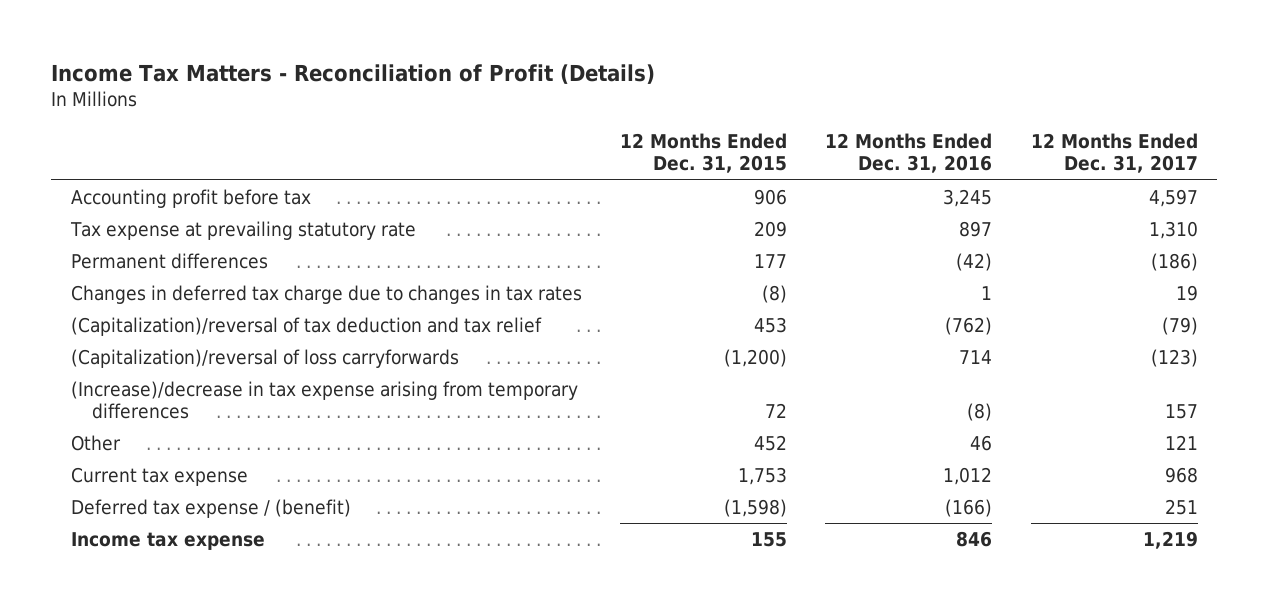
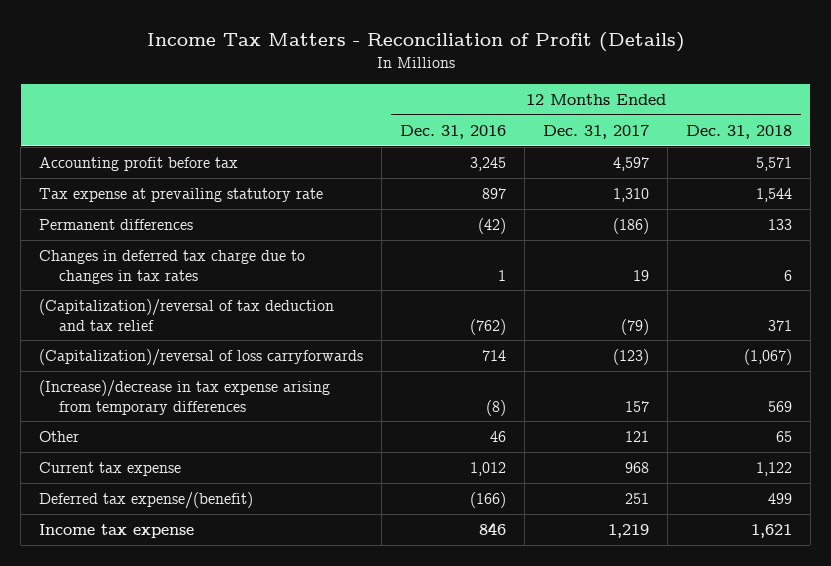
- | 12 Months Ended Dec. 31, 2015 | 12 Months Ended Dec. 31, 2016 | 12 Months Ended Dec. 31, 2017
+ | 12 Months Ended Dec. 31, 2016 | 12 Months Ended Dec. 31, 2017 | 12 Months Ended Dec. 31, 2018
- Deferred tax expense / (benefit) | (1,598) | (166) | 251
+ Deferred tax expense/(benefit) | (166) | 251 | 499

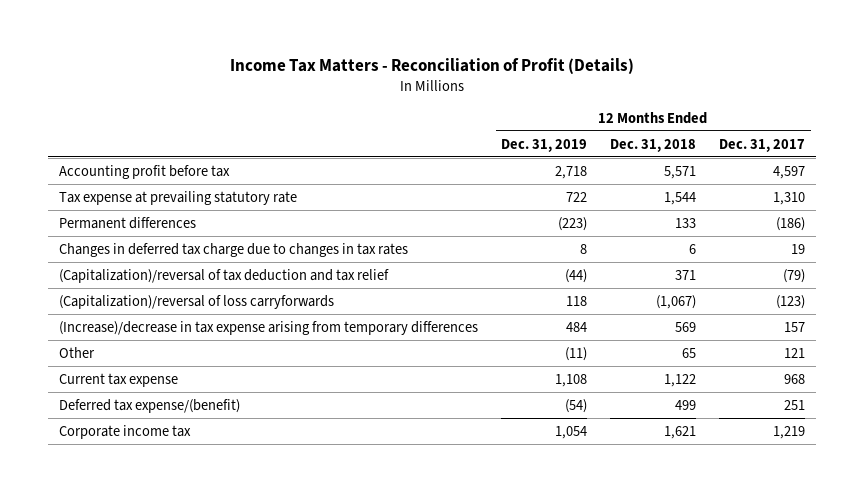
- | 12 Months Ended Dec. 31, 2016 | 12 Months Ended Dec. 31, 2017 | 12 Months Ended Dec. 31, 2018
+ | 12 Months Ended Dec. 31, 2019 | 12 Months Ended Dec. 31, 2018 | 12 Months Ended Dec. 31, 2017
- Income tax expense | 846 | 1,219 | 1,621
+ Corporate income tax | 1,054 | 1,621 | 1,219

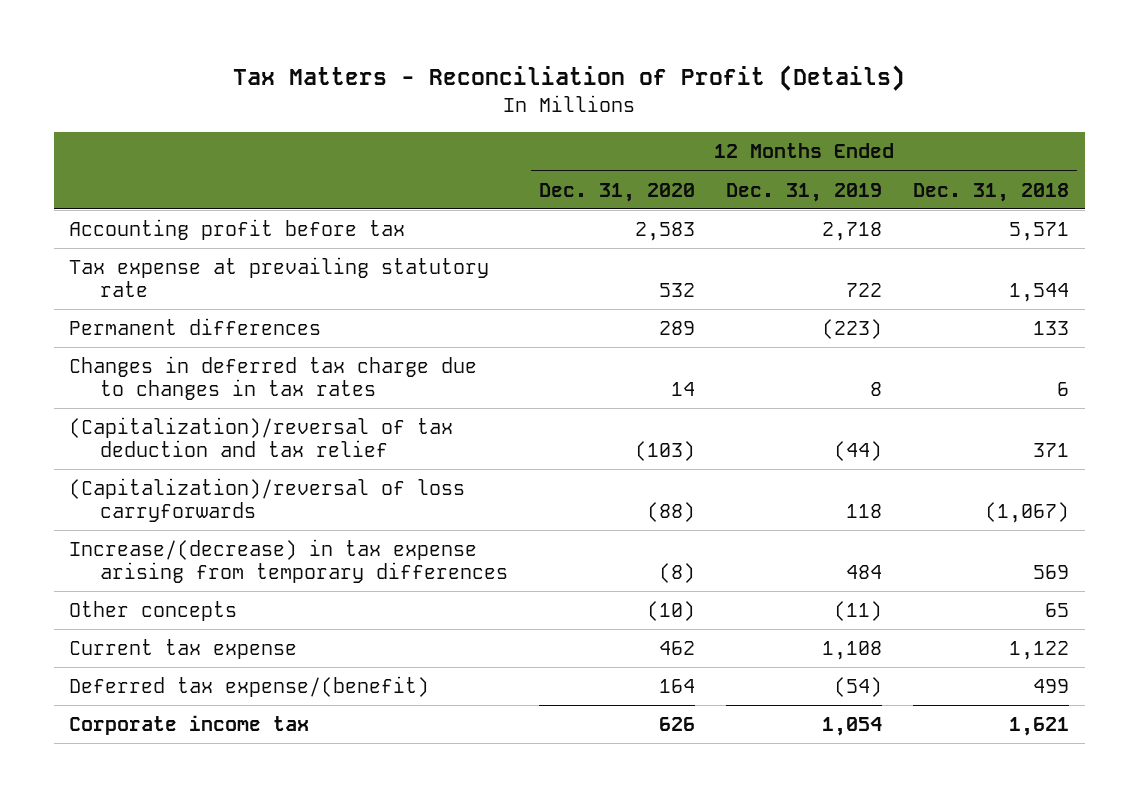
- Income Tax Matters - Reconciliation of Profit (Details)
+ Tax Matters - Reconciliation of Profit (Details)
- | 12 Months Ended Dec. 31, 2019 | 12 Months Ended Dec. 31, 2018 | 12 Months Ended Dec. 31, 2017
+ | 12 Months Ended Dec. 31, 2020 | 12 Months Ended Dec. 31, 2019 | 12 Months Ended Dec. 31, 2018
- (Increase)/decrease in tax expense arising from temporary differences | 484 | 569 | 157
- Other | (11) | 65 | 121
+ Increase/(decrease) in tax expense arising from temporary differences | (8) | 484 | 569
+ Other concepts | (10) | (11) | 65

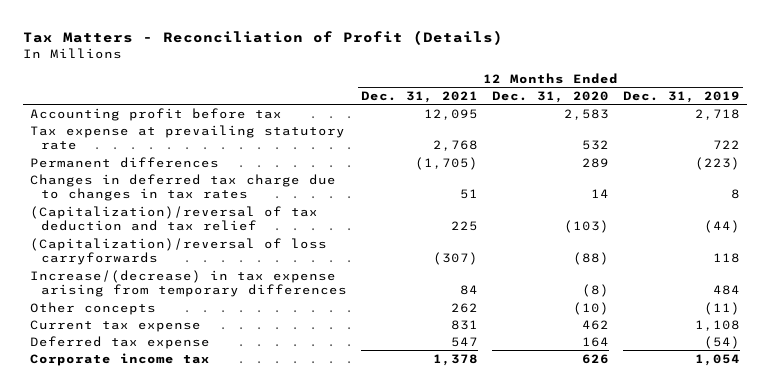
- | 12 Months Ended Dec. 31, 2020 | 12 Months Ended Dec. 31, 2019 | 12 Months Ended Dec. 31, 2018
+ | 12 Months Ended Dec. 31, 2021 | 12 Months Ended Dec. 31, 2020 | 12 Months Ended Dec. 31, 2019
- Deferred tax expense/(benefit) | 164 | (54) | 499
+ Deferred tax expense | 547 | 164 | (54)

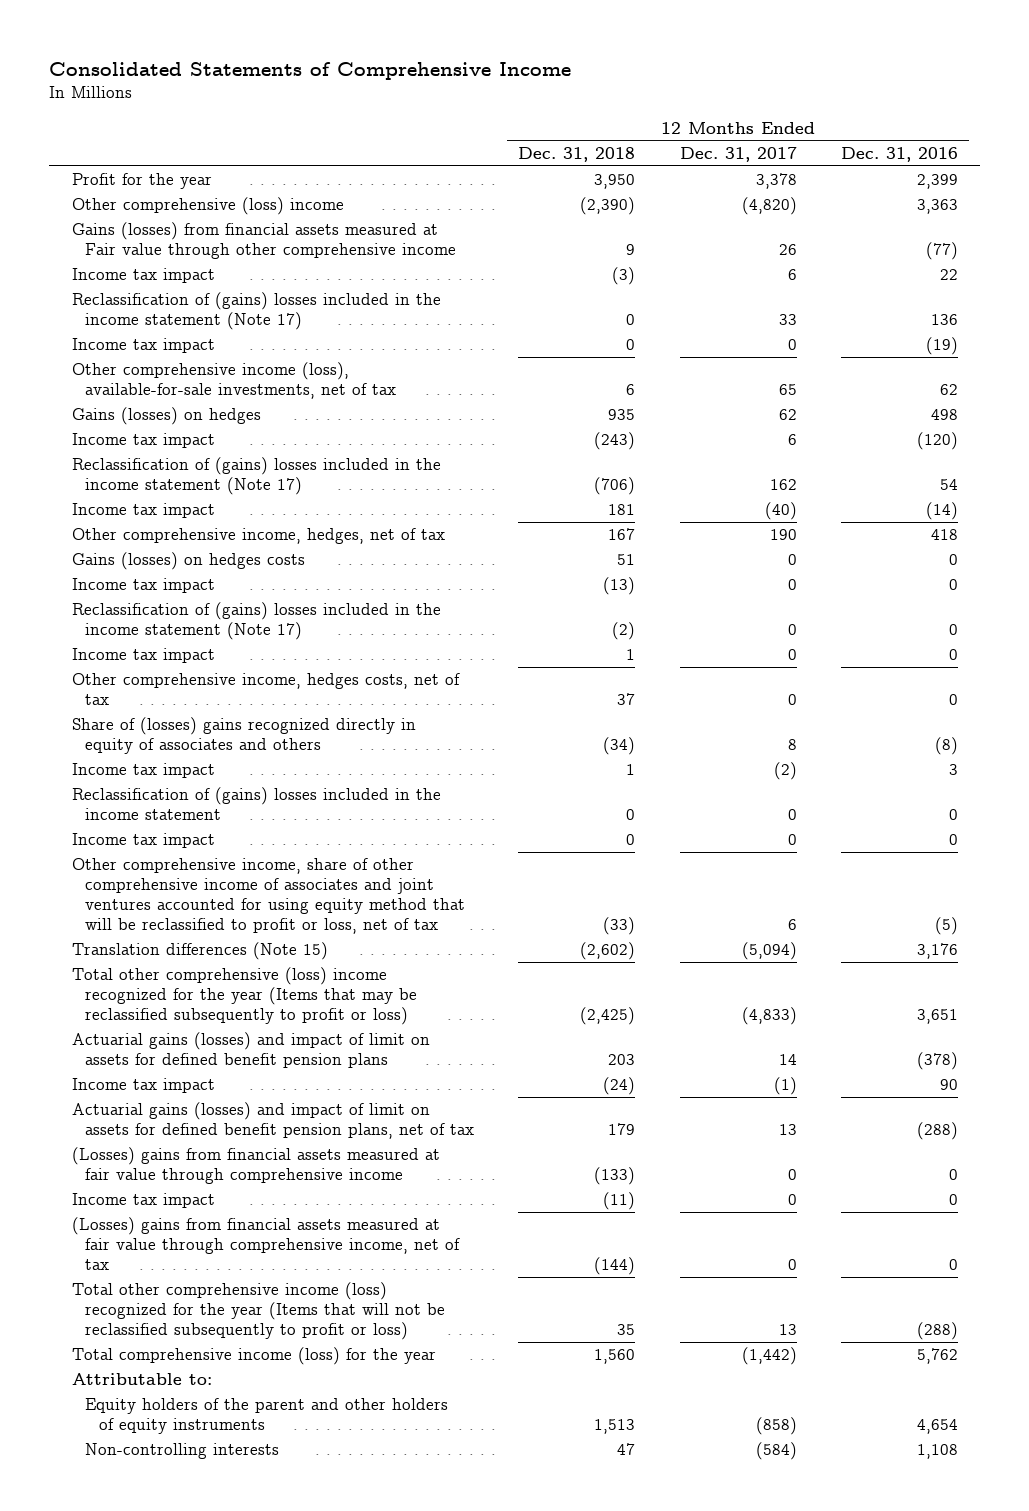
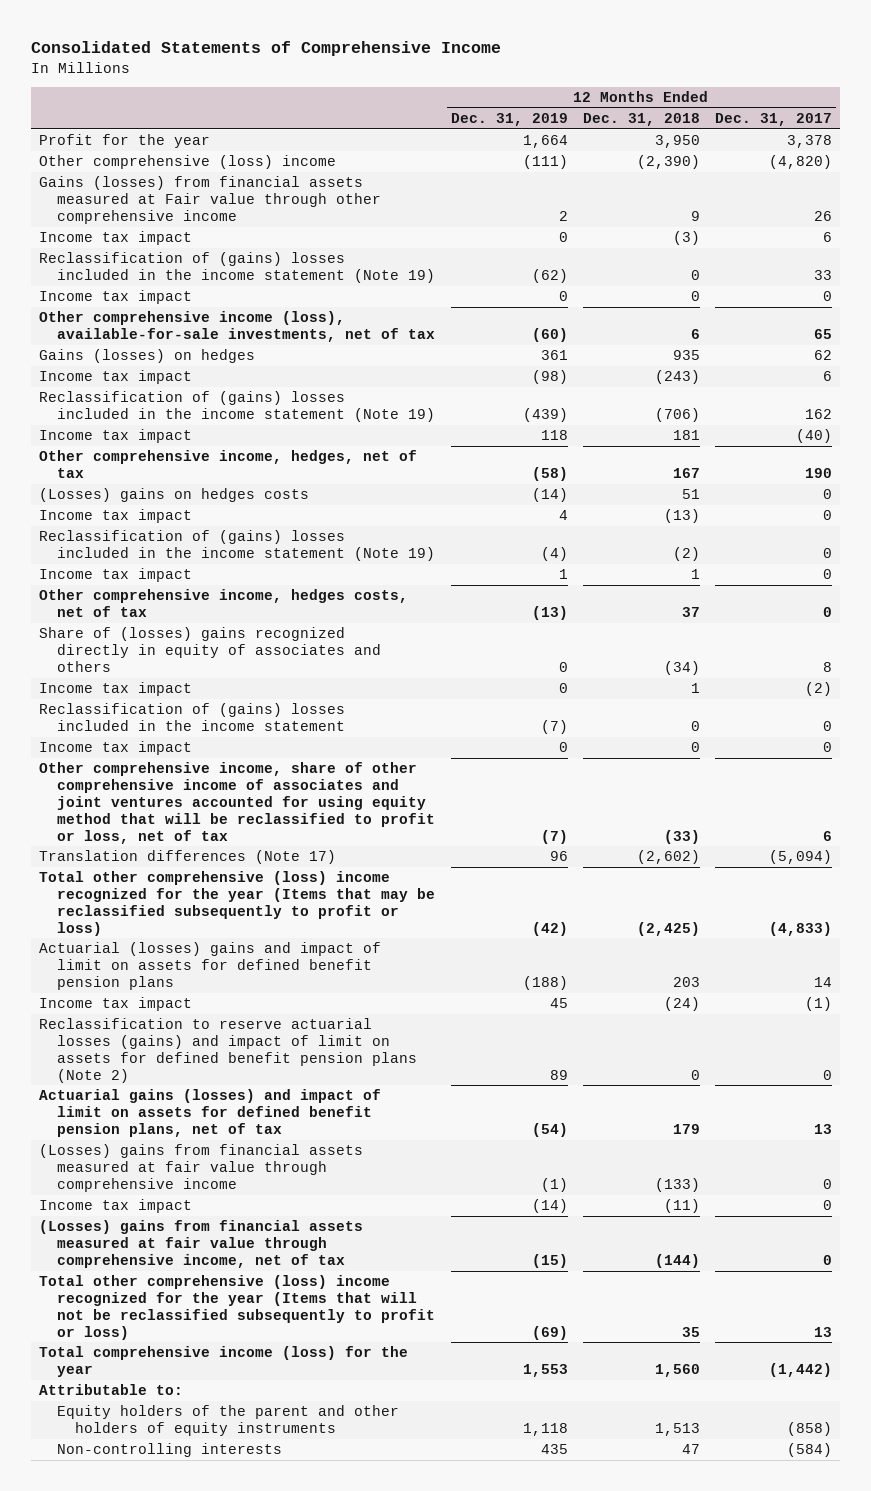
- | 12 Months Ended Dec. 31, 2018 | 12 Months Ended Dec. 31, 2017 | 12 Months Ended Dec. 31, 2016
+ | 12 Months Ended Dec. 31, 2019 | 12 Months Ended Dec. 31, 2018 | 12 Months Ended Dec. 31, 2017
- Reclassification of (gains) losses included in the income statement (Note 17) | 0 | 33 | 136
+ Reclassification of (gains) losses included in the income statement (Note 19) | (62) | 0 | 33
- Reclassification of (gains) losses included in the income statement (Note 17) | (706) | 162 | 54
+ Reclassification of (gains) losses included in the income statement (Note 19) | (439) | (706) | 162
- Gains (losses) on hedges costs | 51 | 0 | 0
+ (Losses) gains on hedges costs | (14) | 51 | 0
- Reclassification of (gains) losses included in the income statement (Note 17) | (2) | 0 | 0
+ Reclassification of (gains) losses included in the income statement (Note 19) | (4) | (2) | 0
- Translation differences (Note 15) | (2,602) | (5,094) | 3,176
+ Translation differences (Note 17) | 96 | (2,602) | (5,094)
- Actuarial gains (losses) and impact of limit on assets for defined benefit pension plans | 203 | 14 | (378)
+ Actuarial (losses) gains and impact of limit on assets for defined benefit pension plans | (188) | 203 | 14
+ Reclassification to reserve actuarial losses (gains) and impact of limit on assets for defined benefit pension plans (Note 2) | 89 | 0 | 0
- Total other comprehensive income (loss) recognized for the year (Items that will not be reclassified subsequently to profit or loss) | 35 | 13 | (288)
+ Total other comprehensive (loss) income recognized for the year (Items that will not be reclassified subsequently to profit or loss) | (69) | 35 | 13

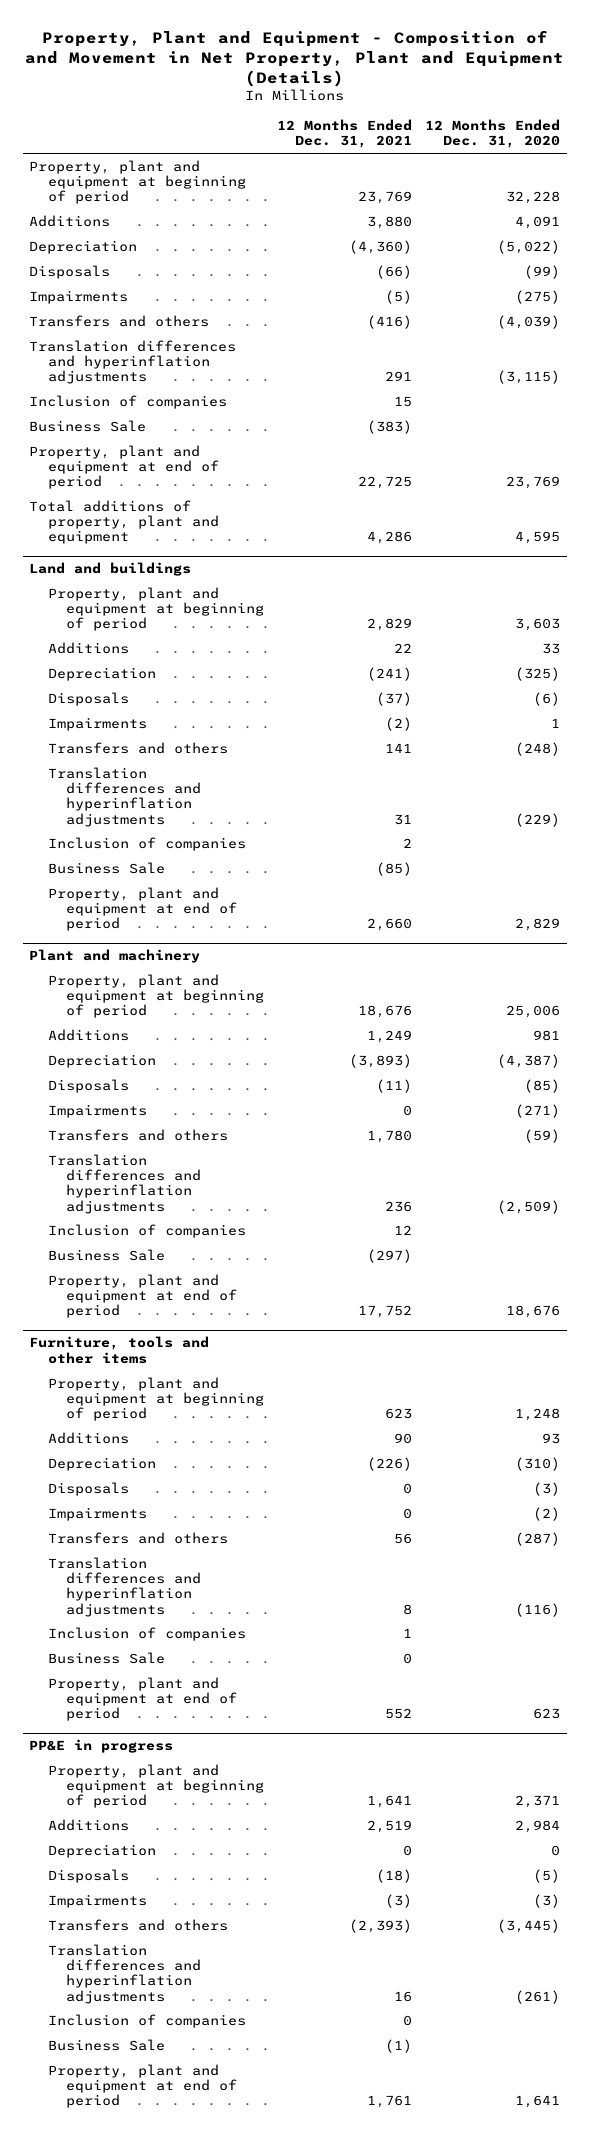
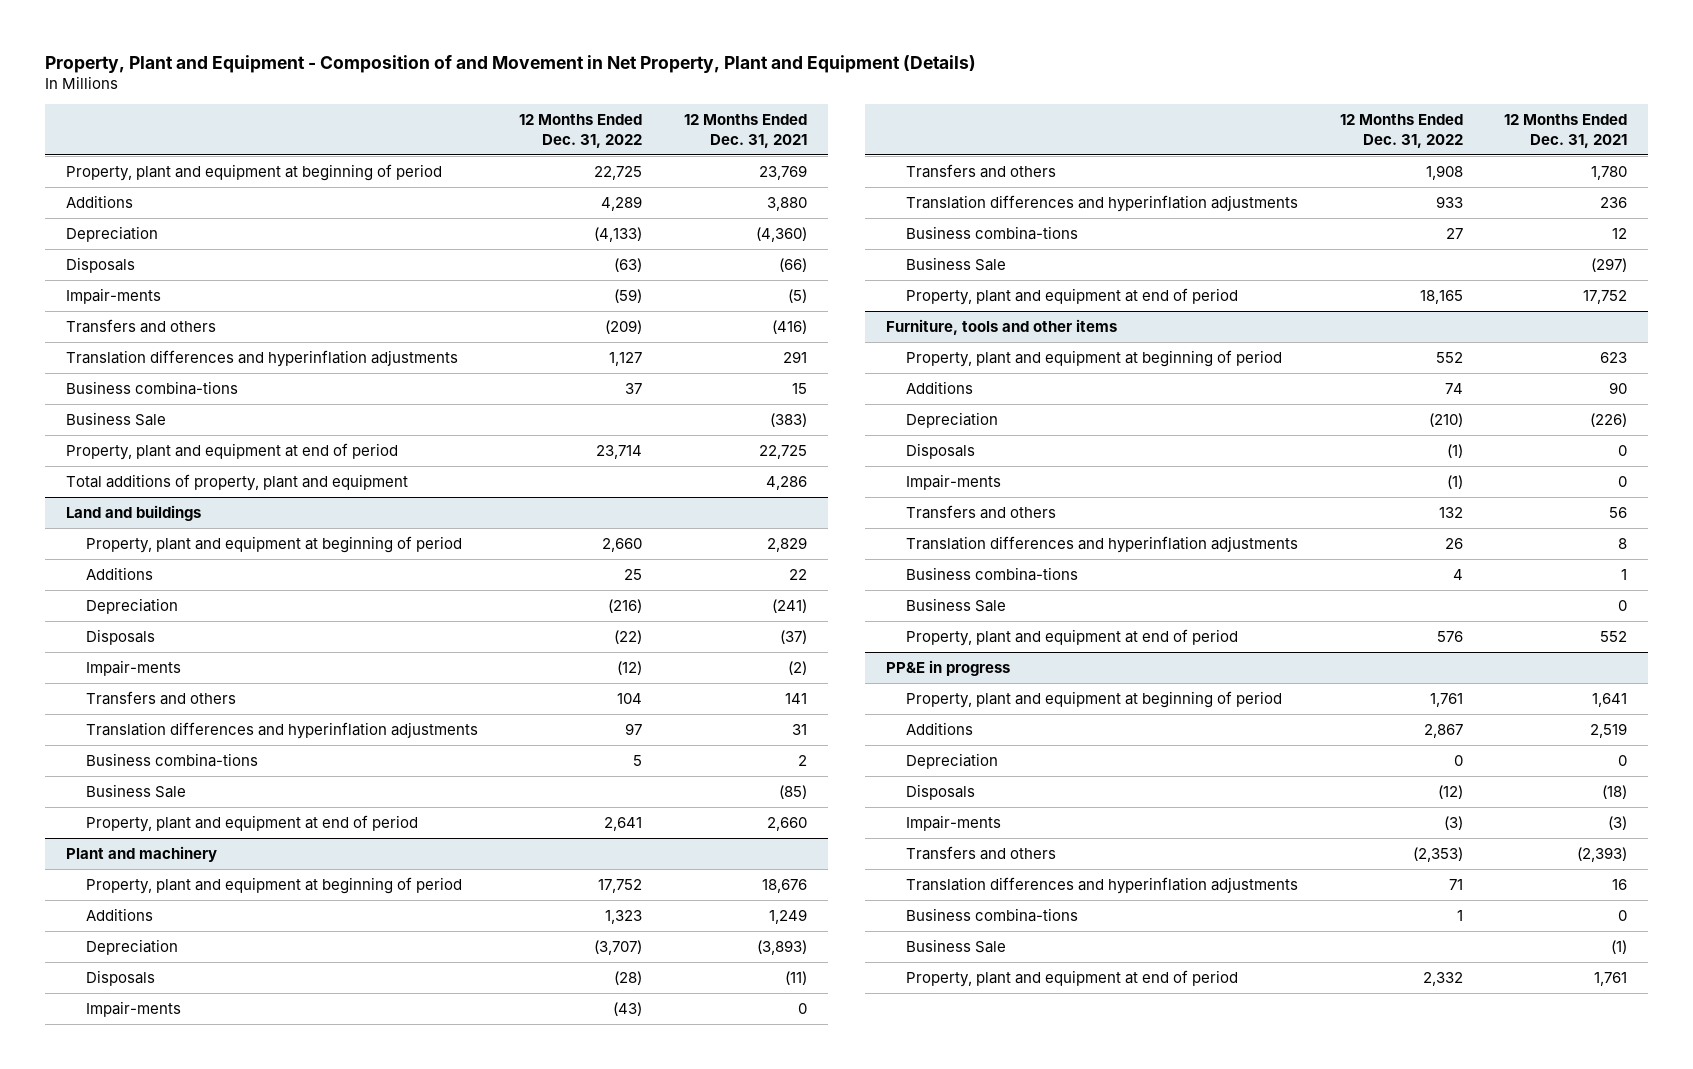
- | 12 Months Ended Dec. 31, 2021 | 12 Months Ended Dec. 31, 2020
+ | 12 Months Ended Dec. 31, 2022 | 12 Months Ended Dec. 31, 2021
- Impairments | (5) | (275)
+ Impair-ments | (59) | (5)
- Inclusion of companies | 15 |
+ Business combina-tions | 37 | 15
@ Land and buildings
- Impairments | (2) | 1
+ Impair-ments | (12) | (2)
- Inclusion of companies | 2 |
+ Business combina-tions | 5 | 2
@ Plant and machinery
- Impairments | 0 | (271)
+ Impair-ments | (43) | 0
- Inclusion of companies | 12 |
+ Business combina-tions | 27 | 12
@ Furniture, tools and other items
- Impairments | 0 | (2)
+ Impair-ments | (1) | 0
- Inclusion of companies | 1 |
+ Business combina-tions | 4 | 1
@ PP&E in progress
- Impairments | (3) | (3)
+ Impair-ments | (3) | (3)
- Inclusion of companies | 0 |
+ Business combina-tions | 1 | 0

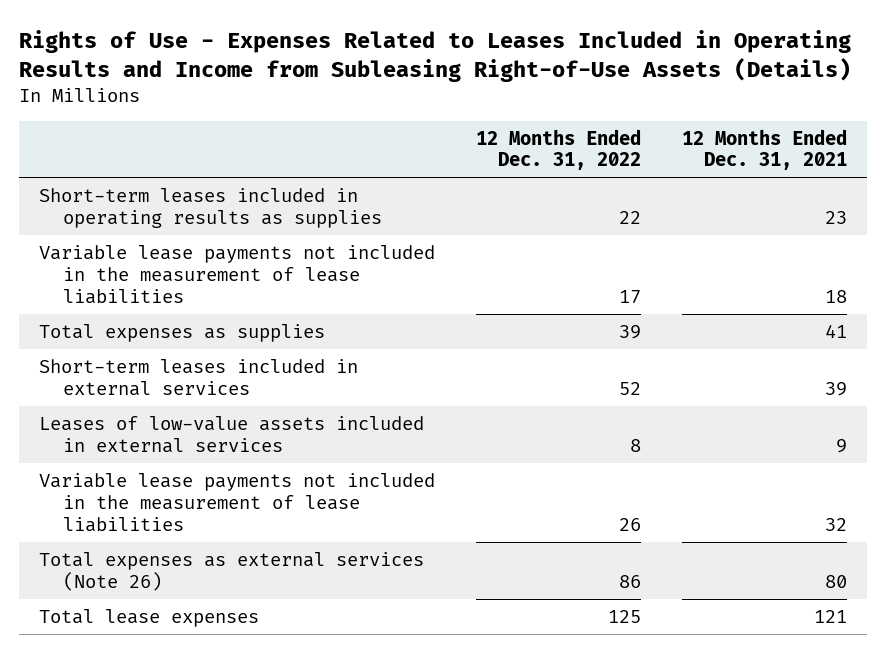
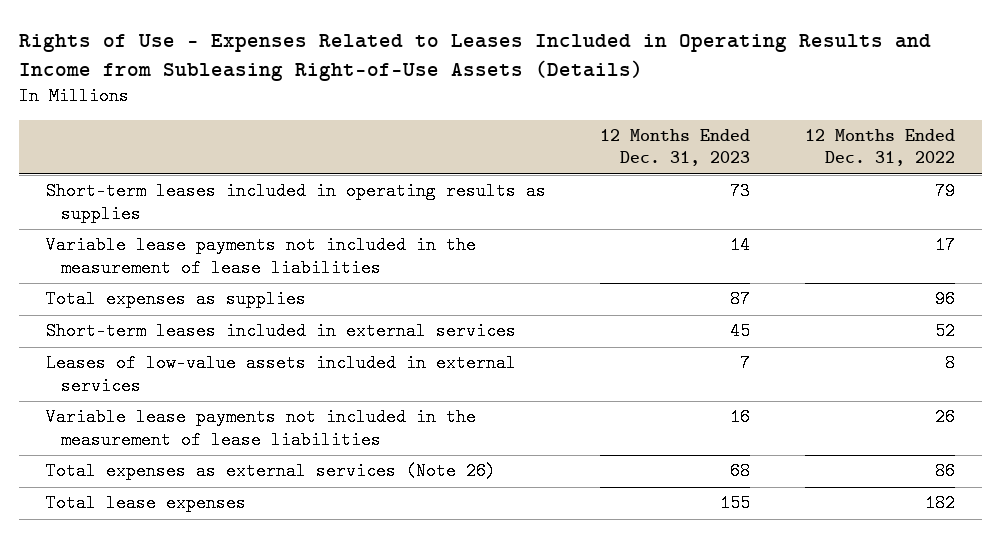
- | 12 Months Ended Dec. 31, 2022 | 12 Months Ended Dec. 31, 2021
+ | 12 Months Ended Dec. 31, 2023 | 12 Months Ended Dec. 31, 2022
- Short-term leases included in operating results as supplies | 22 | 23
+ Short-term leases included in operating results as supplies | 73 | 79
- Total expenses as supplies | 39 | 41
+ Total expenses as supplies | 87 | 96
- Total lease expenses | 125 | 121
+ Total lease expenses | 155 | 182

